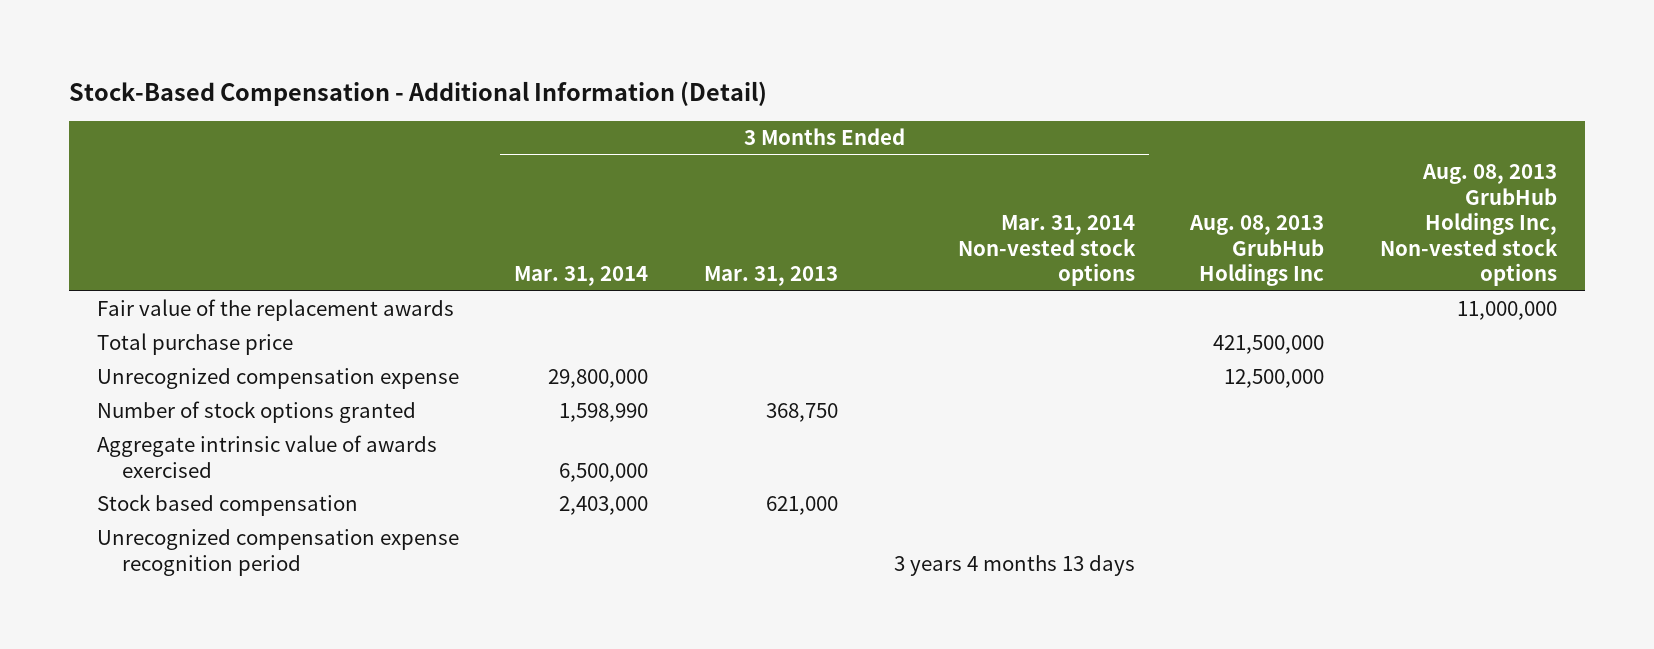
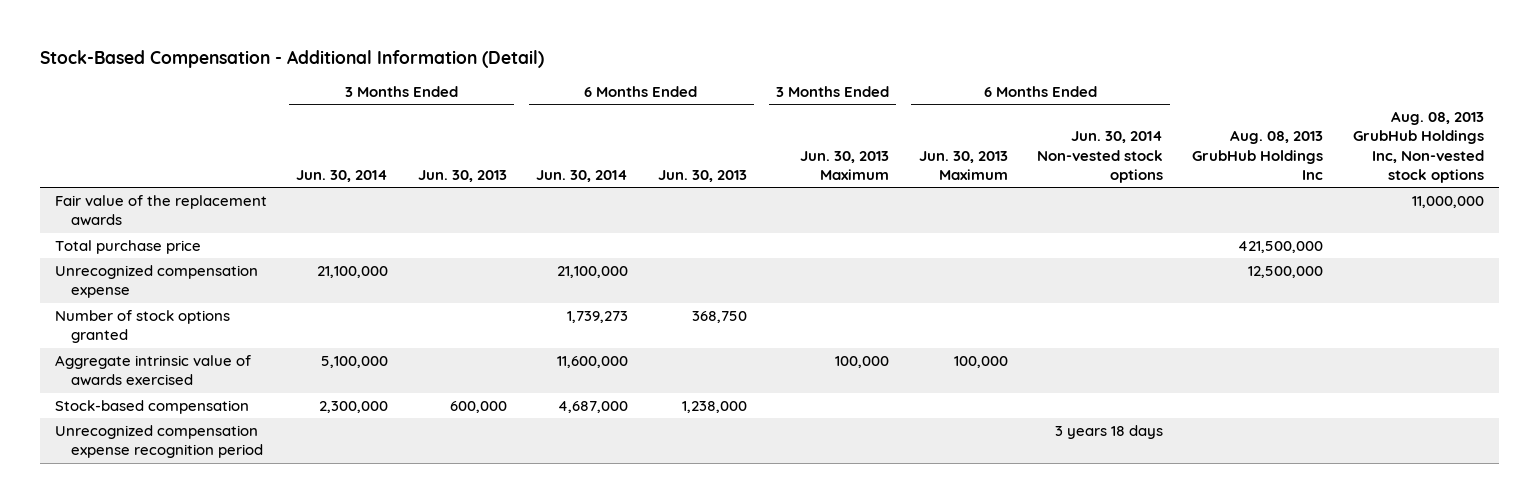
- | 3 Months Ended Mar. 31, 2014 | 3 Months Ended Mar. 31, 2013 | 3 Months Ended Mar. 31, 2014 Non-vested stock options | Aug. 08, 2013 GrubHub Holdings Inc | Aug. 08, 2013 GrubHub Holdings Inc, Non-vested stock options
+ | 3 Months Ended Jun. 30, 2014 | 3 Months Ended Jun. 30, 2013 | 6 Months Ended Jun. 30, 2014 | 6 Months Ended Jun. 30, 2013 | 3 Months Ended Jun. 30, 2013 Maximum | 6 Months Ended Jun. 30, 2013 Maximum | 6 Months Ended Jun. 30, 2014 Non-vested stock options | Aug. 08, 2013 GrubHub Holdings Inc | Aug. 08, 2013 GrubHub Holdings Inc, Non-vested stock options
- Stock based compensation | 2,403,000 | 621,000 | | |
+ Stock-based compensation | 2,300,000 | 600,000 | 4,687,000 | 1,238,000 | | | | |

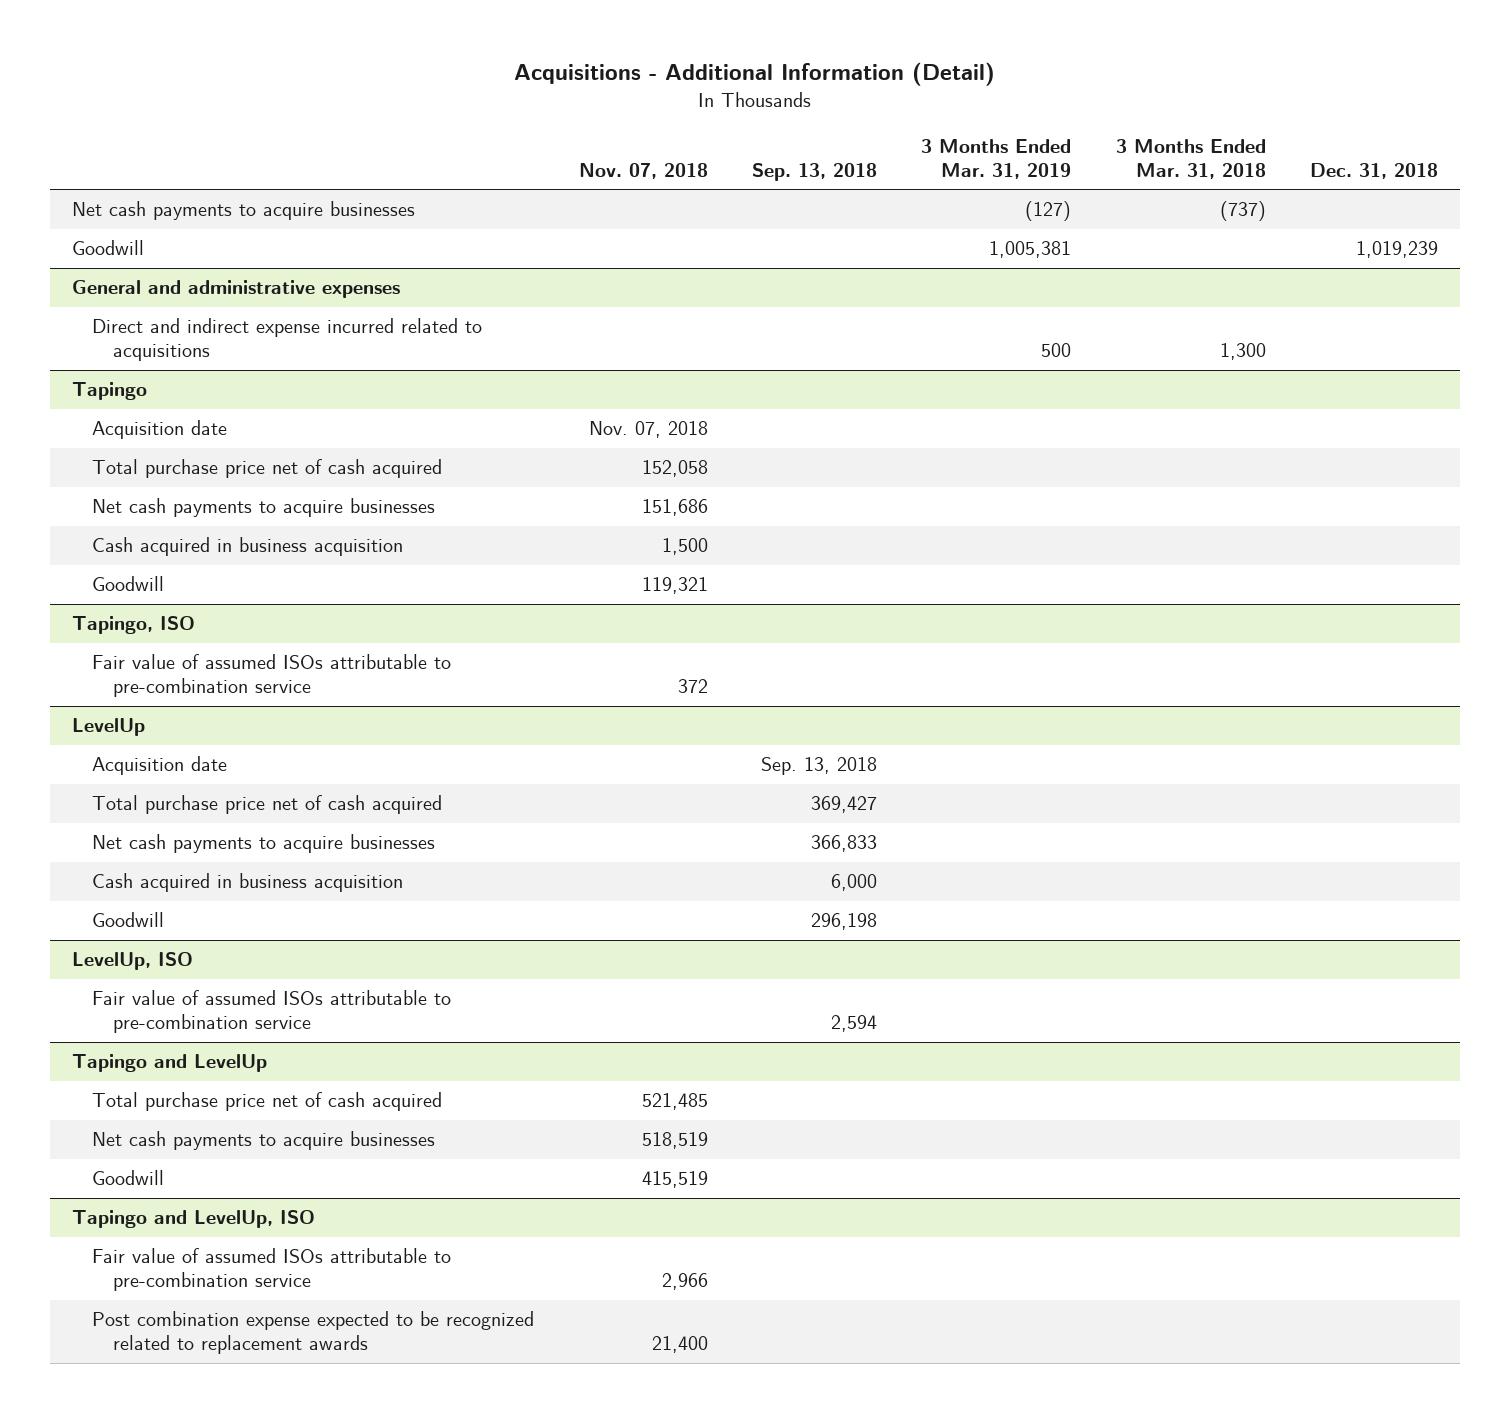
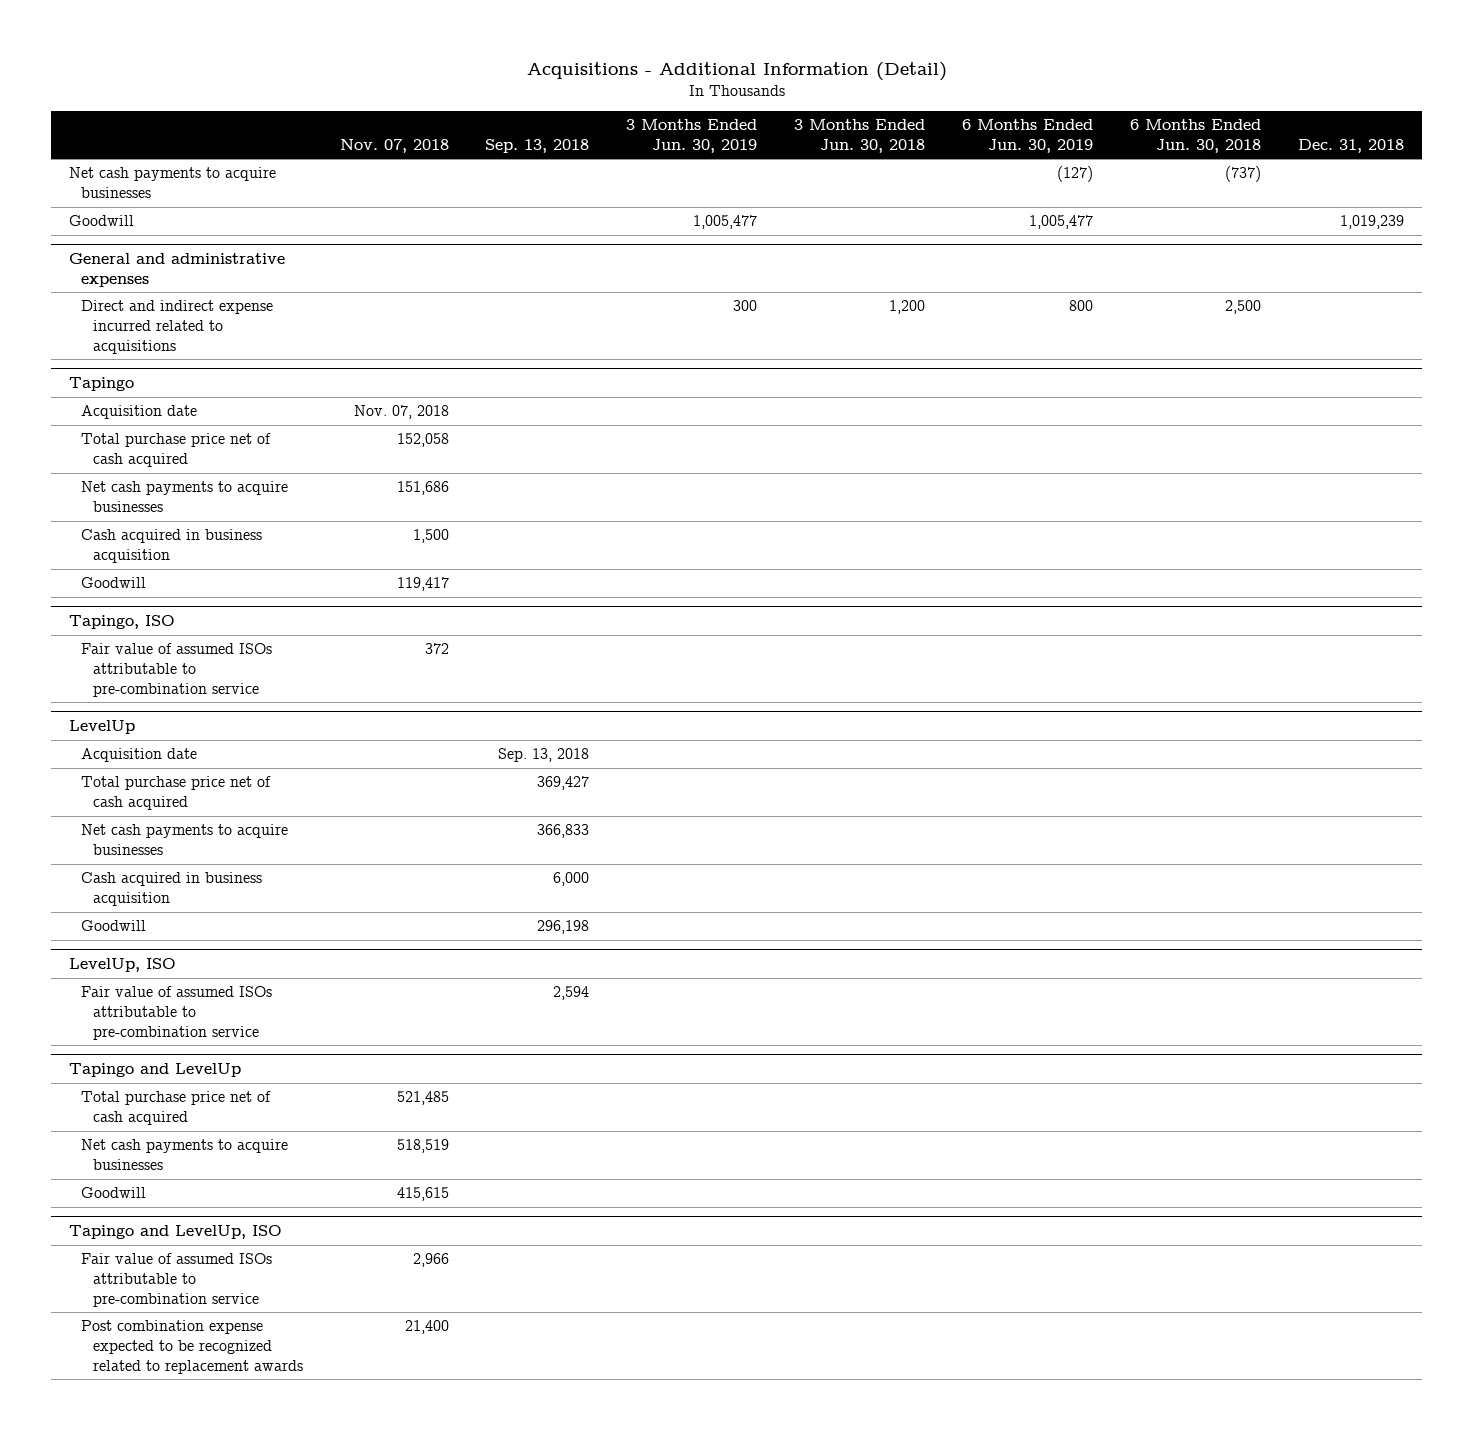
- | Nov. 07, 2018 | Sep. 13, 2018 | 3 Months Ended Mar. 31, 2019 | 3 Months Ended Mar. 31, 2018 | Dec. 31, 2018
+ | Nov. 07, 2018 | Sep. 13, 2018 | 3 Months Ended Jun. 30, 2019 | 3 Months Ended Jun. 30, 2018 | 6 Months Ended Jun. 30, 2019 | 6 Months Ended Jun. 30, 2018 | Dec. 31, 2018
@ Tapingo
- Goodwill | 119,321 | | | |
+ Goodwill | 119,417 | | | | | |
@ Tapingo and LevelUp
- Goodwill | 415,519 | | | |
+ Goodwill | 415,615 | | | | | |

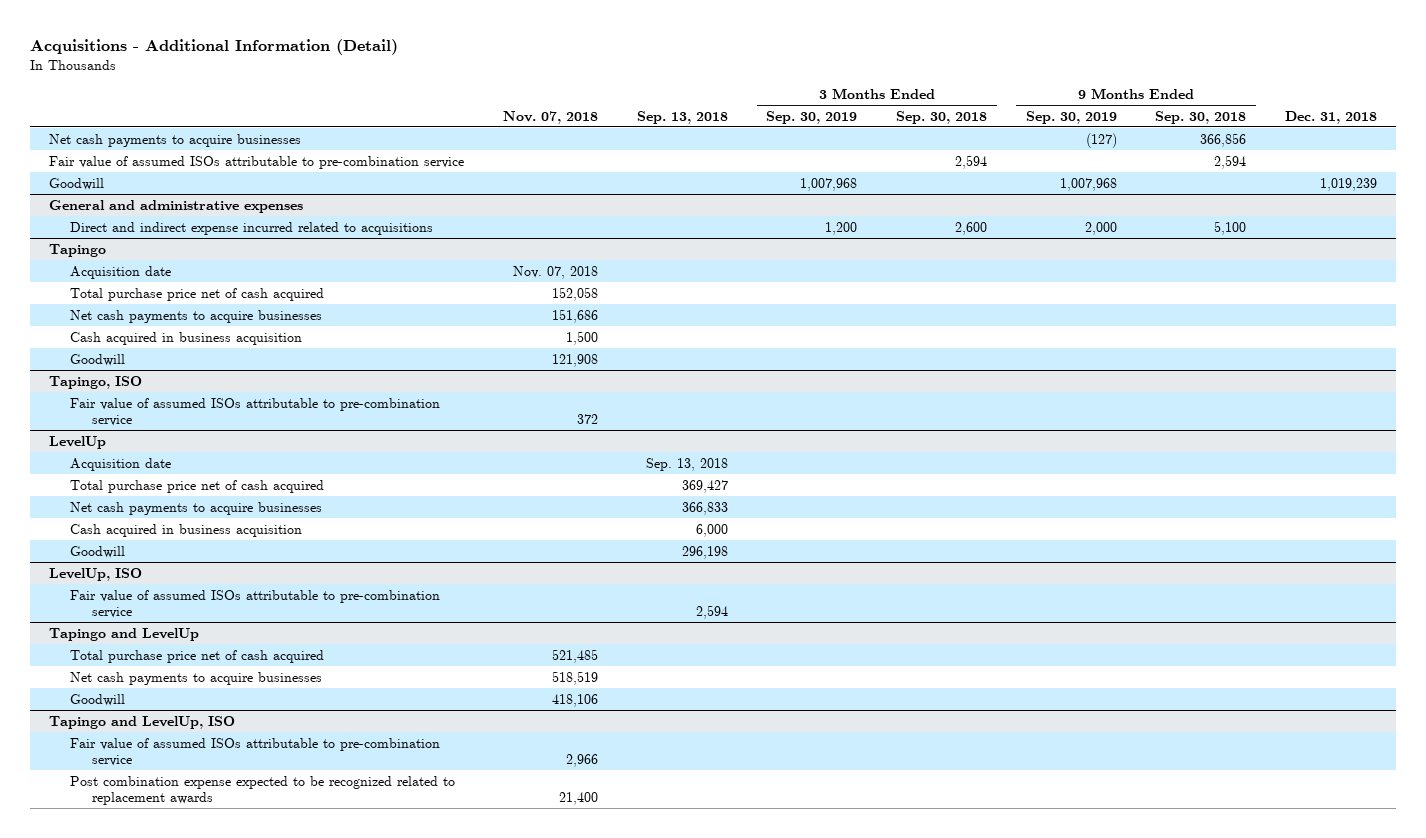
- | Nov. 07, 2018 | Sep. 13, 2018 | 3 Months Ended Jun. 30, 2019 | 3 Months Ended Jun. 30, 2018 | 6 Months Ended Jun. 30, 2019 | 6 Months Ended Jun. 30, 2018 | Dec. 31, 2018
+ | Nov. 07, 2018 | Sep. 13, 2018 | 3 Months Ended Sep. 30, 2019 | 3 Months Ended Sep. 30, 2018 | 9 Months Ended Sep. 30, 2019 | 9 Months Ended Sep. 30, 2018 | Dec. 31, 2018
+ Fair value of assumed ISOs attributable to pre-combination service | | | | 2,594 | | 2,594 |
@ Tapingo
- Goodwill | 119,417 | | | | | |
+ Goodwill | 121,908 | | | | | |
@ Tapingo and LevelUp
- Goodwill | 415,615 | | | | | |
+ Goodwill | 418,106 | | | | | |

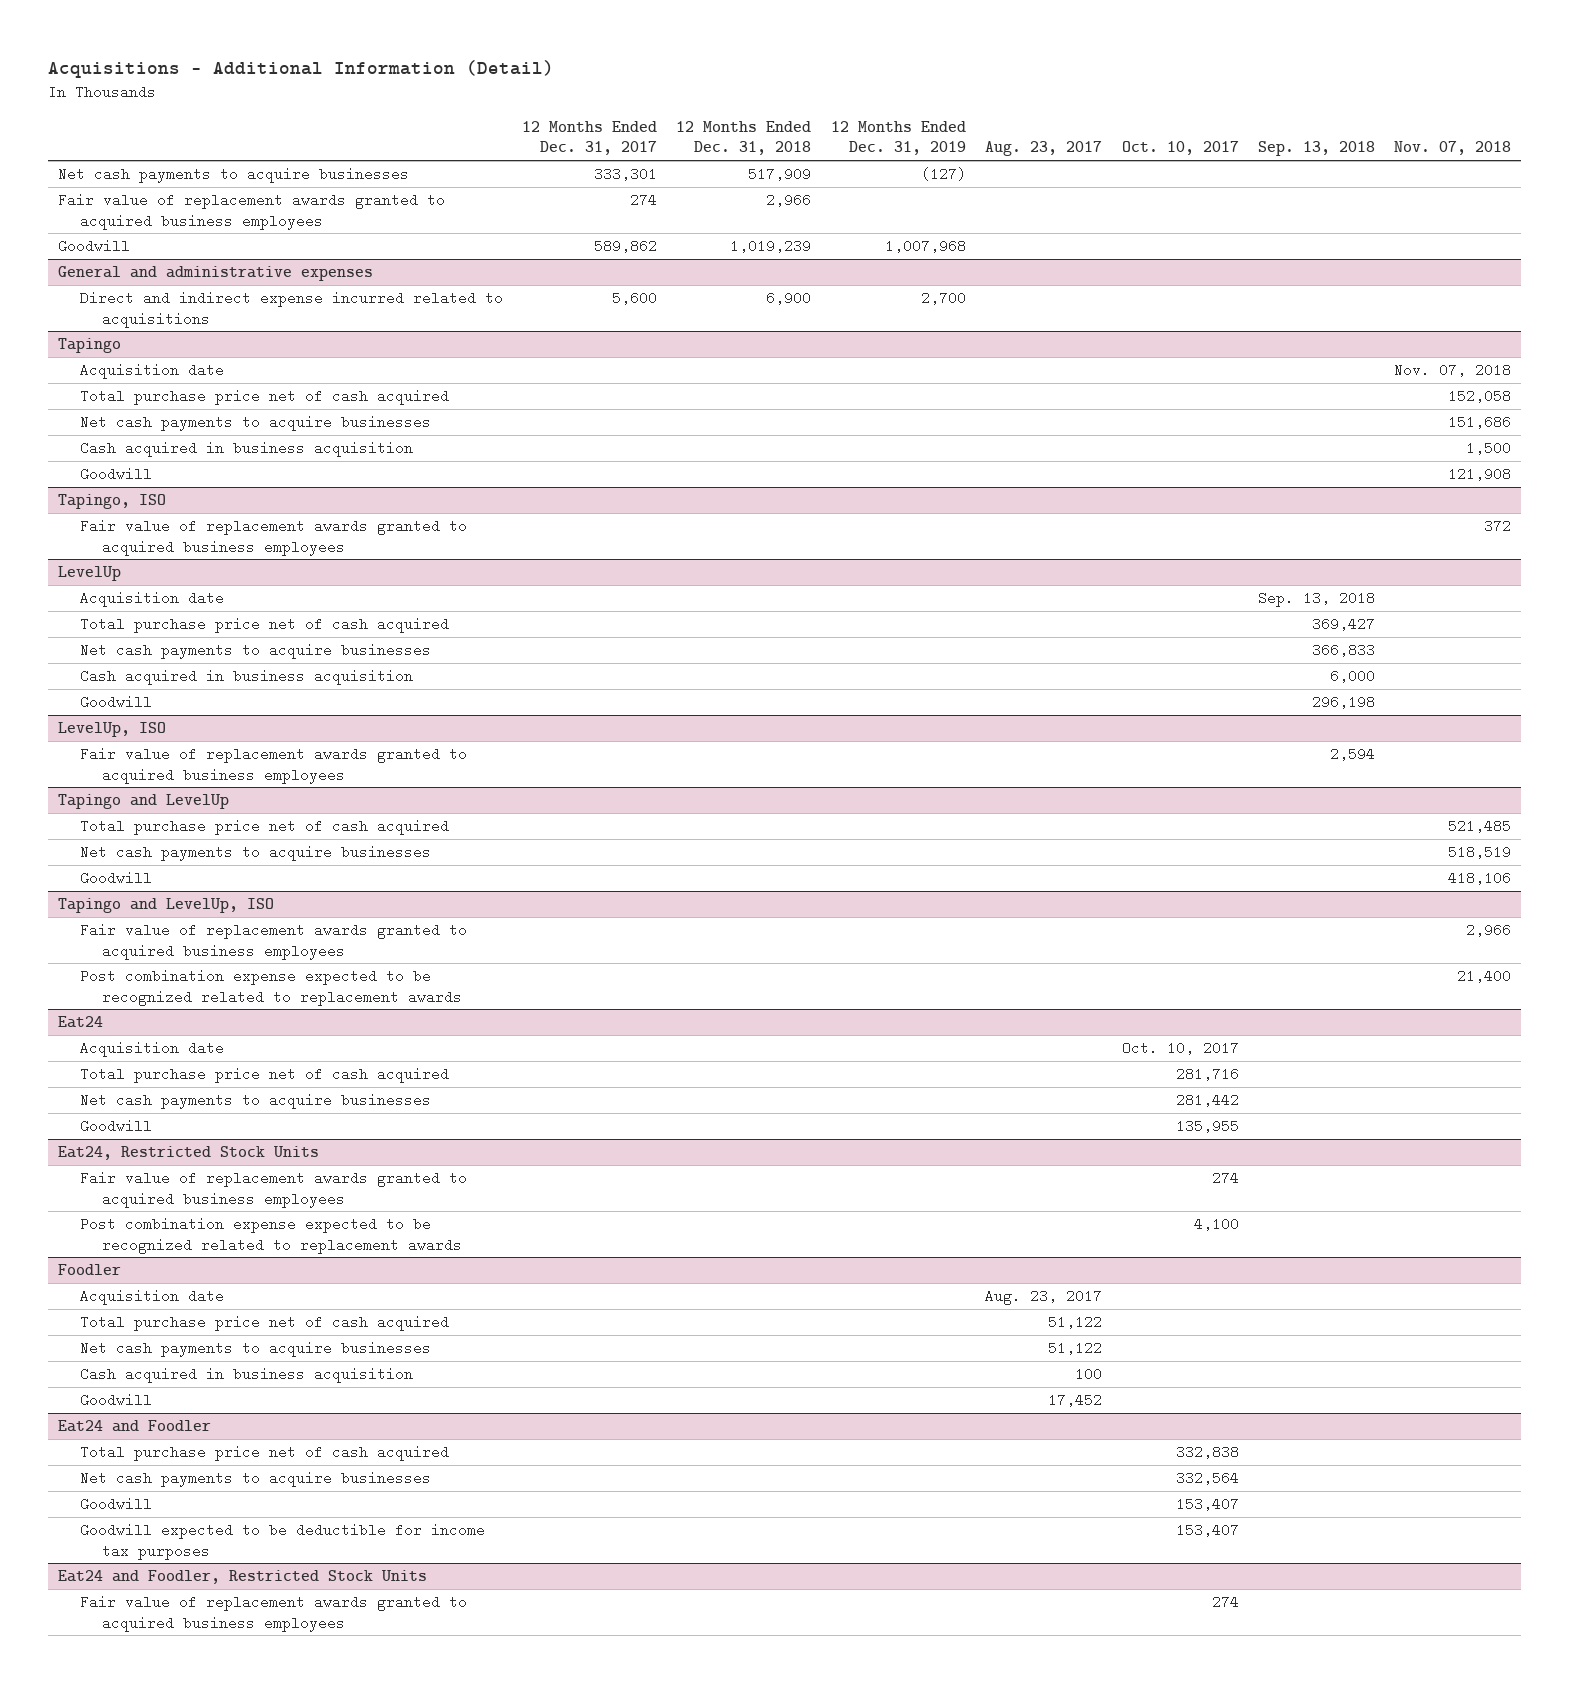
- | Nov. 07, 2018 | Sep. 13, 2018 | 3 Months Ended Sep. 30, 2019 | 3 Months Ended Sep. 30, 2018 | 9 Months Ended Sep. 30, 2019 | 9 Months Ended Sep. 30, 2018 | Dec. 31, 2018
+ | 12 Months Ended Dec. 31, 2017 | 12 Months Ended Dec. 31, 2018 | 12 Months Ended Dec. 31, 2019 | Aug. 23, 2017 | Oct. 10, 2017 | Sep. 13, 2018 | Nov. 07, 2018
- Fair value of assumed ISOs attributable to pre-combination service | | | | 2,594 | | 2,594 |
+ Fair value of replacement awards granted to acquired business employees | 274 | 2,966 | | | | |
@ Tapingo, ISO
- Fair value of assumed ISOs attributable to pre-combination service | 372 | | | | | |
+ Fair value of replacement awards granted to acquired business employees | | | | | | | 372
@ LevelUp, ISO
- Fair value of assumed ISOs attributable to pre-combination service | | 2,594 | | | | |
+ Fair value of replacement awards granted to acquired business employees | | | | | | 2,594 |
@ Tapingo and LevelUp, ISO
- Fair value of assumed ISOs attributable to pre-combination service | 2,966 | | | | | |
+ Fair value of replacement awards granted to acquired business employees | | | | | | | 2,966
+ Eat24
+ Acquisition date | | | | | Oct. 10, 2017 | |
+ Total purchase price net of cash acquired | | | | | 281,716 | |
+ Net cash payments to acquire businesses | | | | | 281,442 | |
+ Goodwill | | | | | 135,955 | |
+ Eat24, Restricted Stock Units
+ Fair value of replacement awards granted to acquired business employees | | | | | 274 | |
+ Post combination expense expected to be recognized related to replacement awards | | | | | 4,100 | |
+ Foodler
+ Acquisition date | | | | Aug. 23, 2017 | | |
+ Total purchase price net of cash acquired | | | | 51,122 | | |
+ Net cash payments to acquire businesses | | | | 51,122 | | |
+ Cash acquired in business acquisition | | | | 100 | | |
+ Goodwill | | | | 17,452 | | |
+ Eat24 and Foodler
+ Total purchase price net of cash acquired | | | | | 332,838 | |
+ Net cash payments to acquire businesses | | | | | 332,564 | |
+ Goodwill | | | | | 153,407 | |
+ Goodwill expected to be deductible for income tax purposes | | | | | 153,407 | |
+ Eat24 and Foodler, Restricted Stock Units
+ Fair value of replacement awards granted to acquired business employees | | | | | 274 | |

